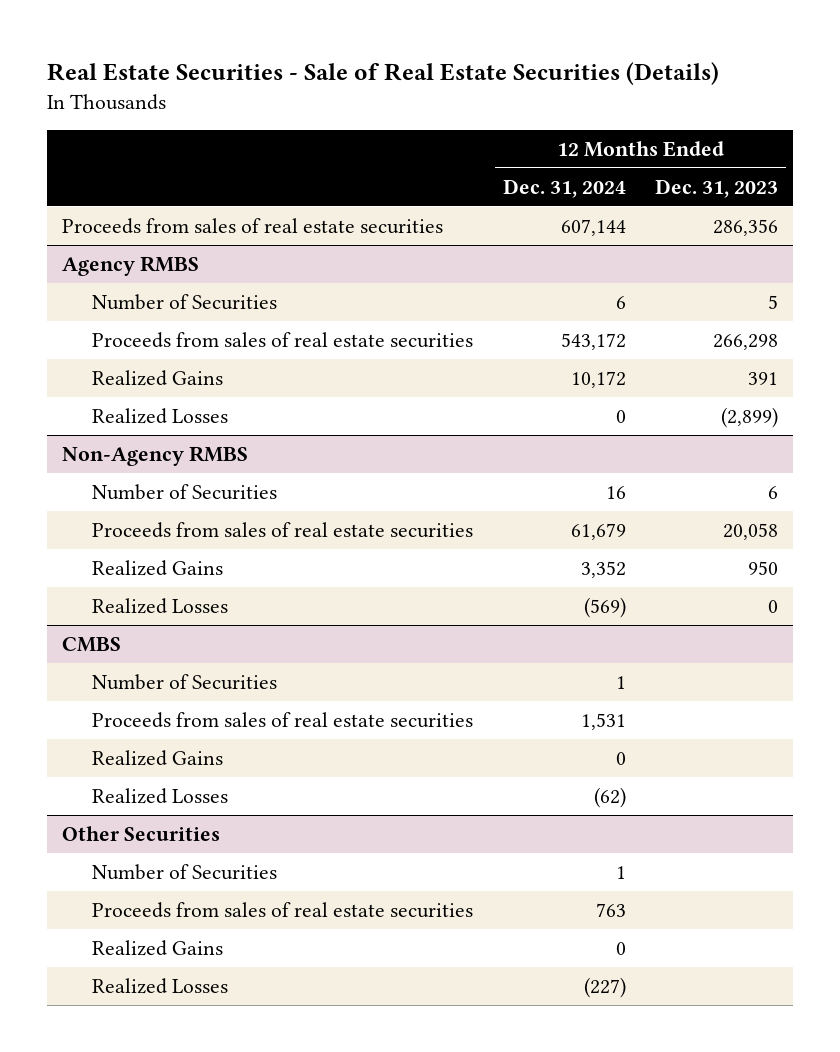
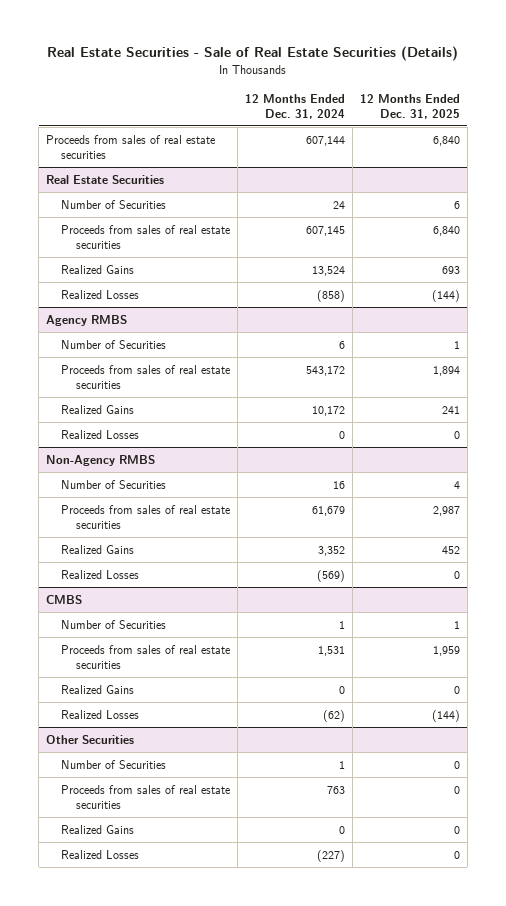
- | 12 Months Ended Dec. 31, 2024 | 12 Months Ended Dec. 31, 2023
+ | 12 Months Ended Dec. 31, 2024 | 12 Months Ended Dec. 31, 2025
+ Real Estate Securities
+ Number of Securities | 24 | 6
+ Proceeds from sales of real estate securities | 607,145 | 6,840
+ Realized Gains | 13,524 | 693
+ Realized Losses | (858) | (144)

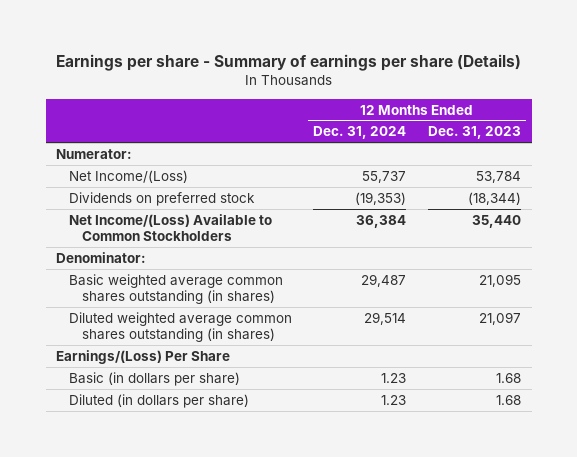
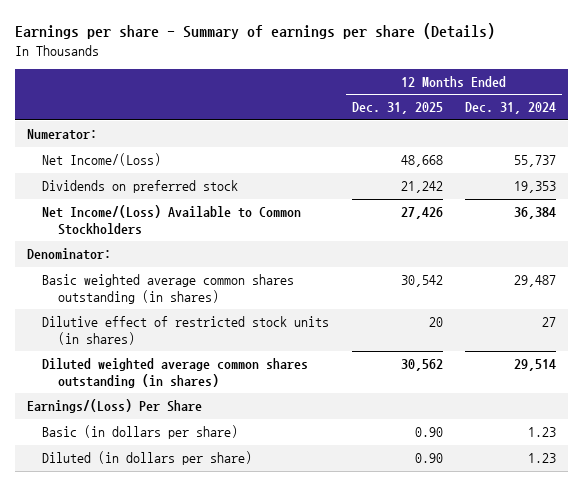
- | 12 Months Ended Dec. 31, 2024 | 12 Months Ended Dec. 31, 2023
+ | 12 Months Ended Dec. 31, 2025 | 12 Months Ended Dec. 31, 2024
- Dividends on preferred stock | (19,353) | (18,344)
+ Dividends on preferred stock | 21,242 | 19,353
+ Dilutive effect of restricted stock units (in shares) | 20 | 27

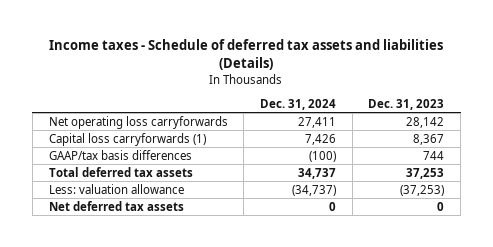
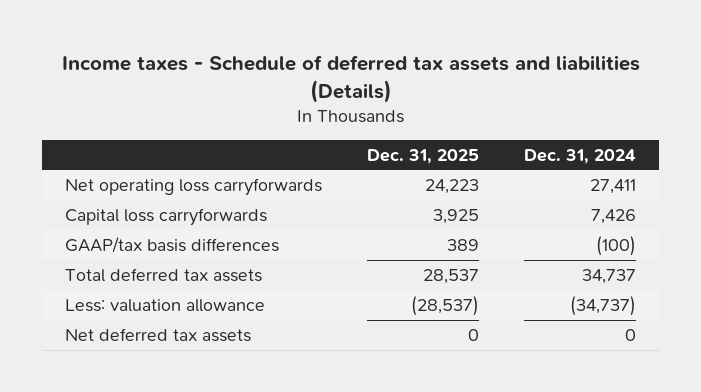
- | Dec. 31, 2024 | Dec. 31, 2023
+ | Dec. 31, 2025 | Dec. 31, 2024
- Capital loss carryforwards (1) | 7,426 | 8,367
+ Capital loss carryforwards | 3,925 | 7,426

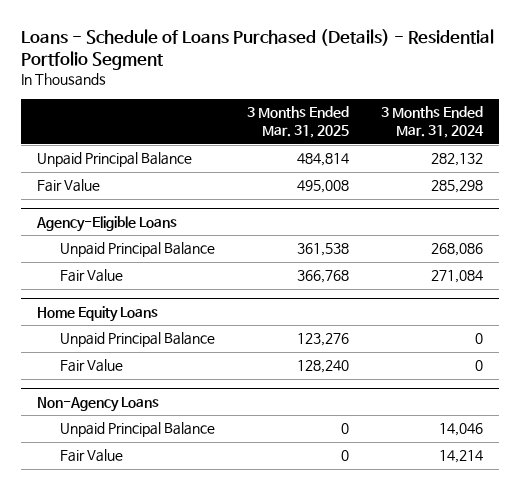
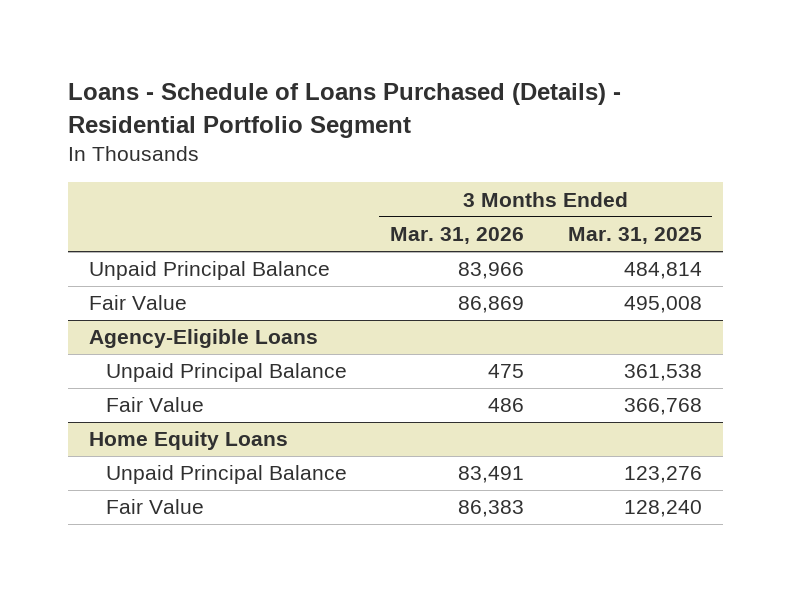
- | 3 Months Ended Mar. 31, 2025 | 3 Months Ended Mar. 31, 2024
+ | 3 Months Ended Mar. 31, 2026 | 3 Months Ended Mar. 31, 2025
- Non-Agency Loans
- Unpaid Principal Balance | 0 | 14,046
- Fair Value | 0 | 14,214

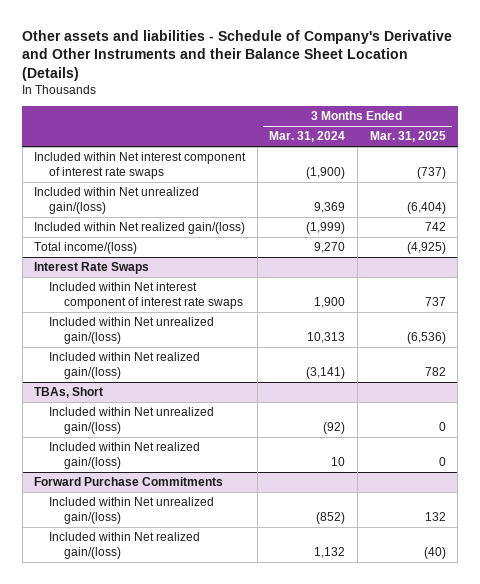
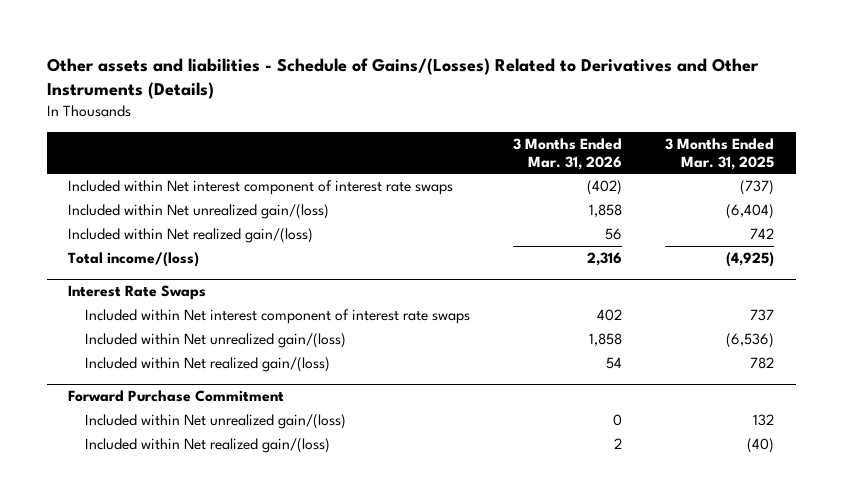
- Other assets and liabilities - Schedule of Company's Derivative and Other Instruments and their Balance Sheet Location (Details)
+ Other assets and liabilities - Schedule of Gains/(Losses) Related to Derivatives and Other Instruments (Details)
- | 3 Months Ended Mar. 31, 2024 | 3 Months Ended Mar. 31, 2025
+ | 3 Months Ended Mar. 31, 2026 | 3 Months Ended Mar. 31, 2025
- TBAs, Short
- Included within Net unrealized gain/(loss) | (92) | 0
- Included within Net realized gain/(loss) | 10 | 0
- Forward Purchase Commitments
+ Forward Purchase Commitment

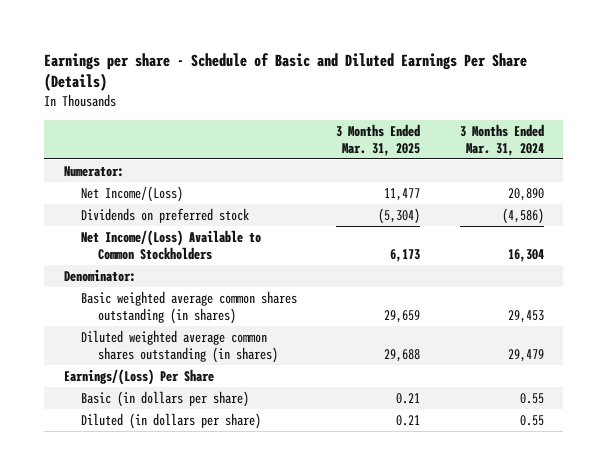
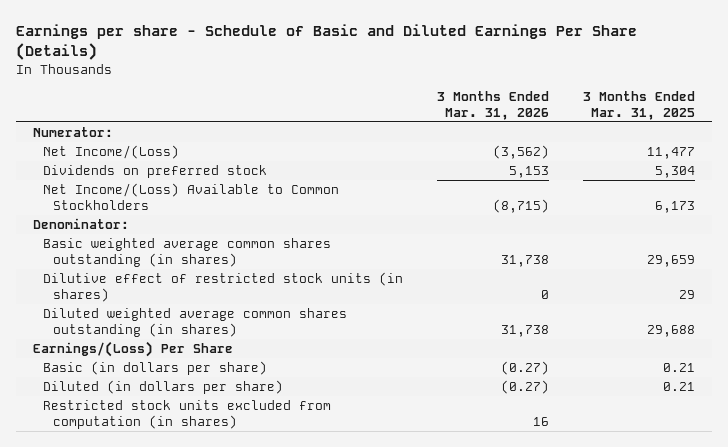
- | 3 Months Ended Mar. 31, 2025 | 3 Months Ended Mar. 31, 2024
+ | 3 Months Ended Mar. 31, 2026 | 3 Months Ended Mar. 31, 2025
- Dividends on preferred stock | (5,304) | (4,586)
+ Dividends on preferred stock | 5,153 | 5,304
+ Dilutive effect of restricted stock units (in shares) | 0 | 29
+ Restricted stock units excluded from computation (in shares) | 16 |

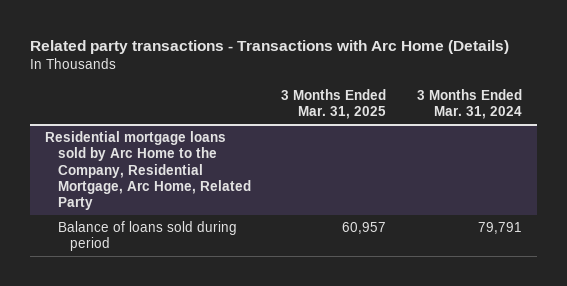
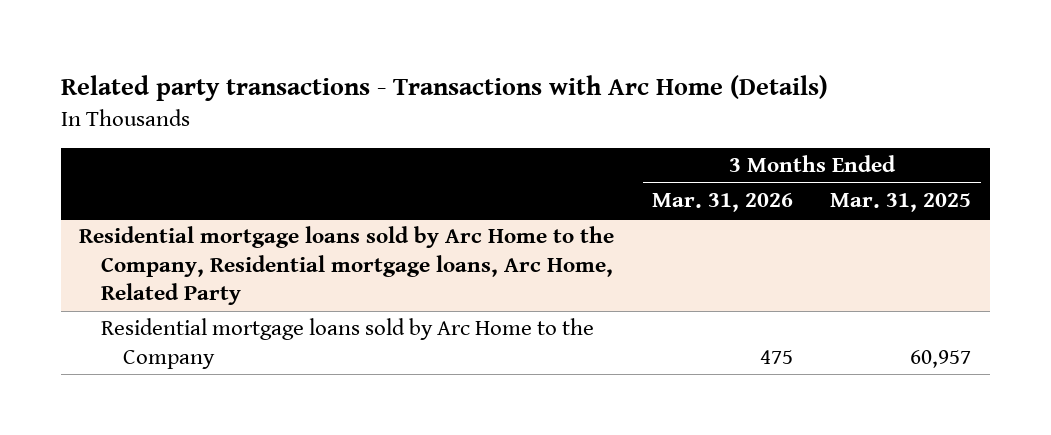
- | 3 Months Ended Mar. 31, 2025 | 3 Months Ended Mar. 31, 2024
+ | 3 Months Ended Mar. 31, 2026 | 3 Months Ended Mar. 31, 2025
- Residential mortgage loans sold by Arc Home to the Company, Residential Mortgage, Arc Home, Related Party
- Balance of loans sold during period | 60,957 | 79,791
+ Residential mortgage loans sold by Arc Home to the Company, Residential mortgage loans, Arc Home, Related Party
+ Residential mortgage loans sold by Arc Home to the Company | 475 | 60,957

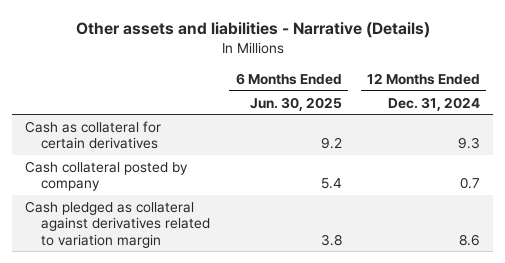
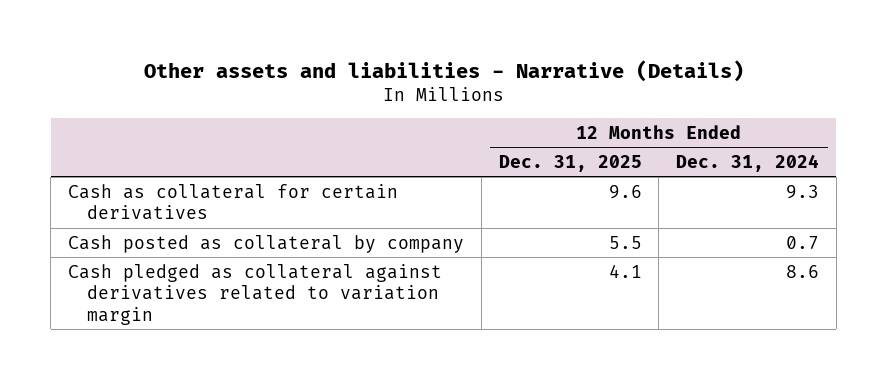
- | 6 Months Ended Jun. 30, 2025 | 12 Months Ended Dec. 31, 2024
+ | 12 Months Ended Dec. 31, 2025 | 12 Months Ended Dec. 31, 2024
- Cash collateral posted by company | 5.4 | 0.7
+ Cash posted as collateral by company | 5.5 | 0.7

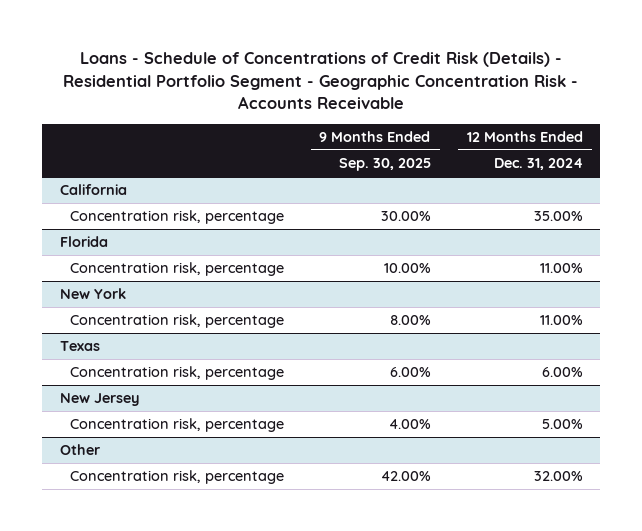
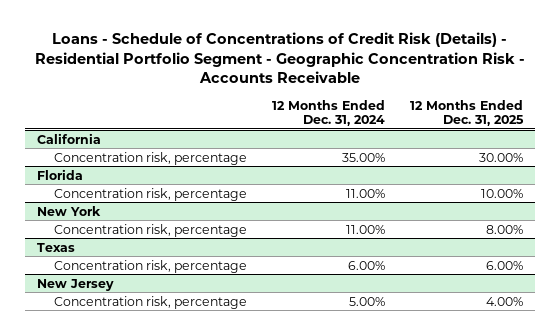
- | 9 Months Ended Sep. 30, 2025 | 12 Months Ended Dec. 31, 2024
+ | 12 Months Ended Dec. 31, 2024 | 12 Months Ended Dec. 31, 2025
- Other
- Concentration risk, percentage | 42.00% | 32.00%

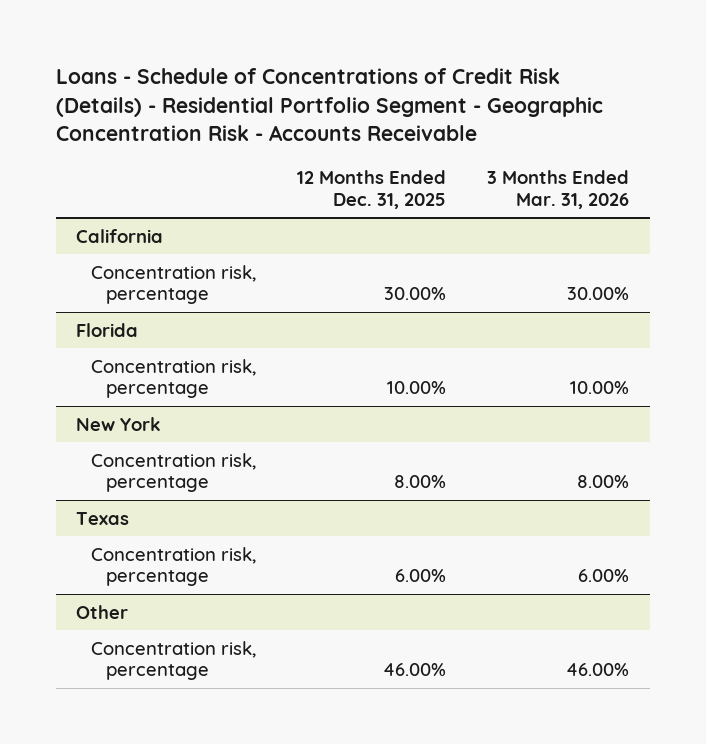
- | 12 Months Ended Dec. 31, 2024 | 12 Months Ended Dec. 31, 2025
+ | 12 Months Ended Dec. 31, 2025 | 3 Months Ended Mar. 31, 2026
- New Jersey
- Concentration risk, percentage | 5.00% | 4.00%
+ Other
+ Concentration risk, percentage | 46.00% | 46.00%

